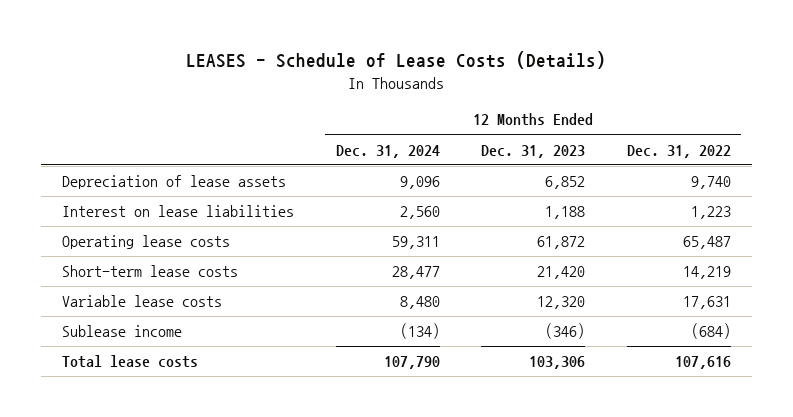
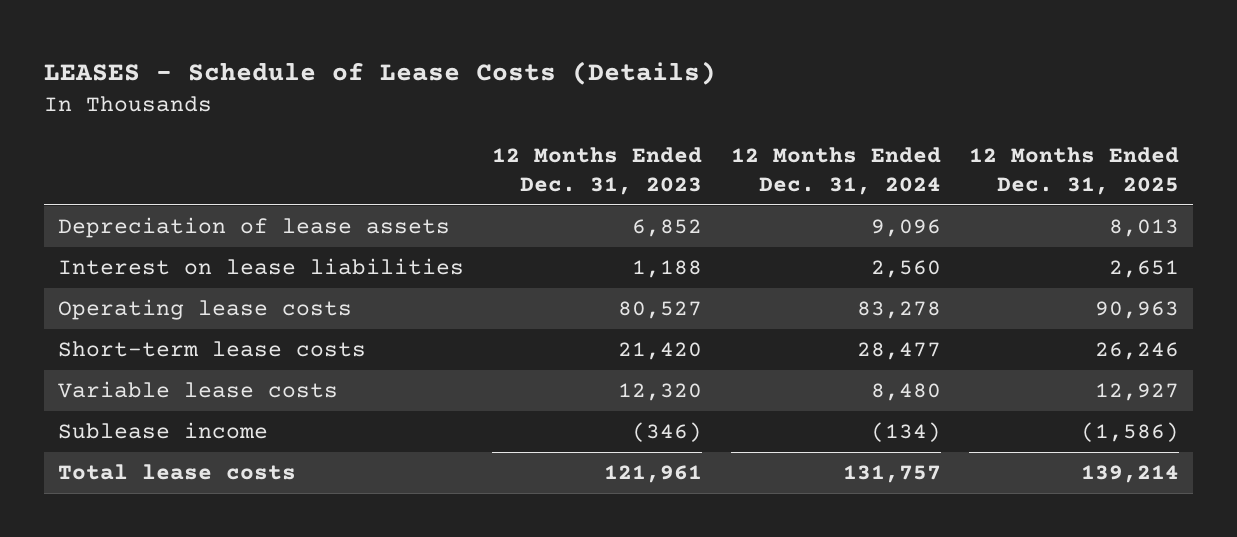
- | 12 Months Ended Dec. 31, 2024 | 12 Months Ended Dec. 31, 2023 | 12 Months Ended Dec. 31, 2022
+ | 12 Months Ended Dec. 31, 2023 | 12 Months Ended Dec. 31, 2024 | 12 Months Ended Dec. 31, 2025
- Operating lease costs | 59,311 | 61,872 | 65,487
+ Operating lease costs | 80,527 | 83,278 | 90,963
- Total lease costs | 107,790 | 103,306 | 107,616
+ Total lease costs | 121,961 | 131,757 | 139,214

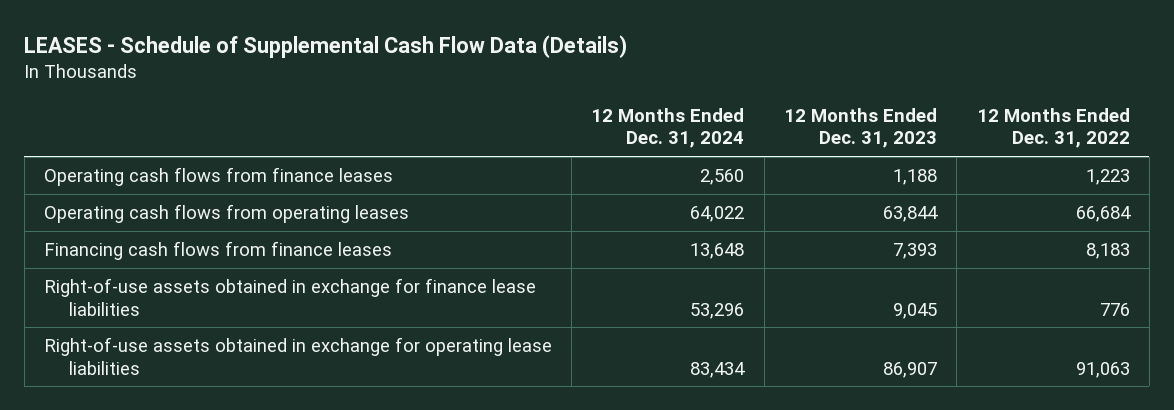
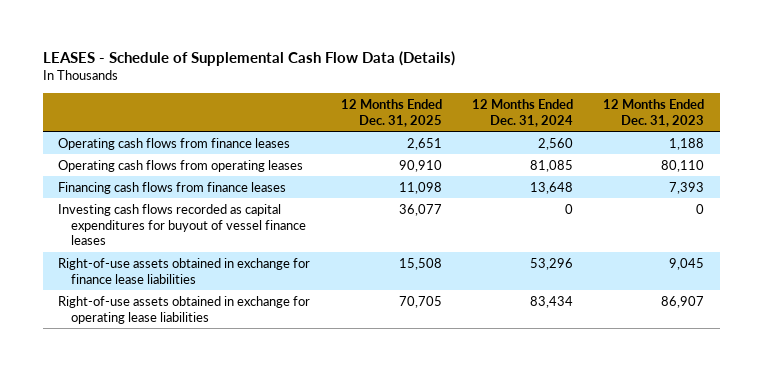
- | 12 Months Ended Dec. 31, 2024 | 12 Months Ended Dec. 31, 2023 | 12 Months Ended Dec. 31, 2022
+ | 12 Months Ended Dec. 31, 2025 | 12 Months Ended Dec. 31, 2024 | 12 Months Ended Dec. 31, 2023
- Operating cash flows from operating leases | 64,022 | 63,844 | 66,684
+ Operating cash flows from operating leases | 90,910 | 81,085 | 80,110
+ Investing cash flows recorded as capital expenditures for buyout of vessel finance leases | 36,077 | 0 | 0

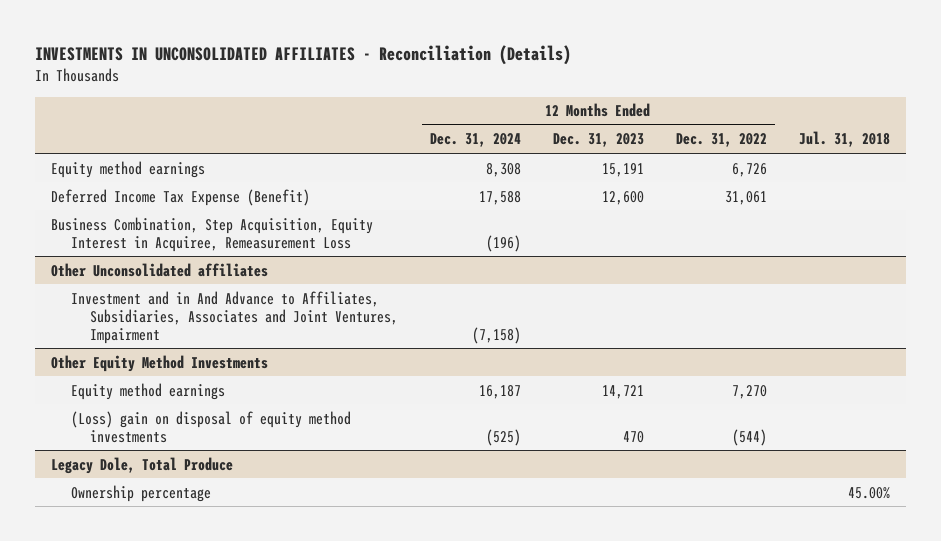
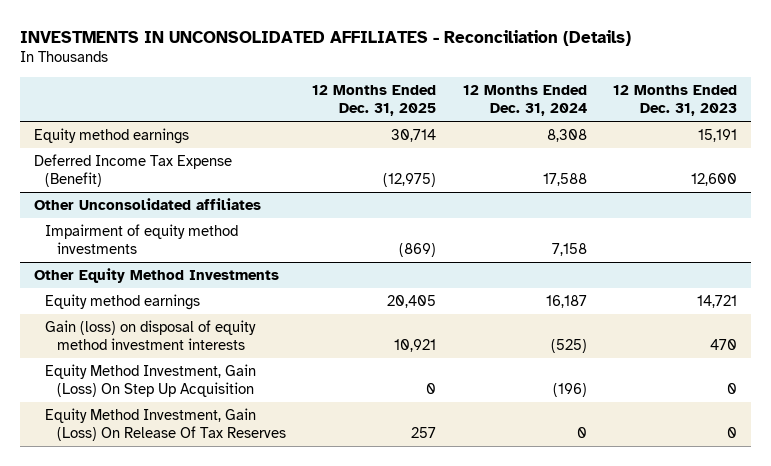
- | 12 Months Ended Dec. 31, 2024 | 12 Months Ended Dec. 31, 2023 | 12 Months Ended Dec. 31, 2022 | Jul. 31, 2018
+ | 12 Months Ended Dec. 31, 2025 | 12 Months Ended Dec. 31, 2024 | 12 Months Ended Dec. 31, 2023
- Business Combination, Step Acquisition, Equity Interest in Acquiree, Remeasurement Loss | (196) | | |
@ Other Unconsolidated affiliates
- Investment and in And Advance to Affiliates, Subsidiaries, Associates and Joint Ventures, Impairment | (7,158) | | |
+ Impairment of equity method investments | (869) | 7,158 |
@ Other Equity Method Investments
- (Loss) gain on disposal of equity method investments | (525) | 470 | (544) |
- Legacy Dole, Total Produce
- Ownership percentage | | | | 45.00%
@ Other Equity Method Investments
+ Gain (loss) on disposal of equity method investment interests | 10,921 | (525) | 470
+ Equity Method Investment, Gain (Loss) On Step Up Acquisition | 0 | (196) | 0
+ Equity Method Investment, Gain (Loss) On Release Of Tax Reserves | 257 | 0 | 0

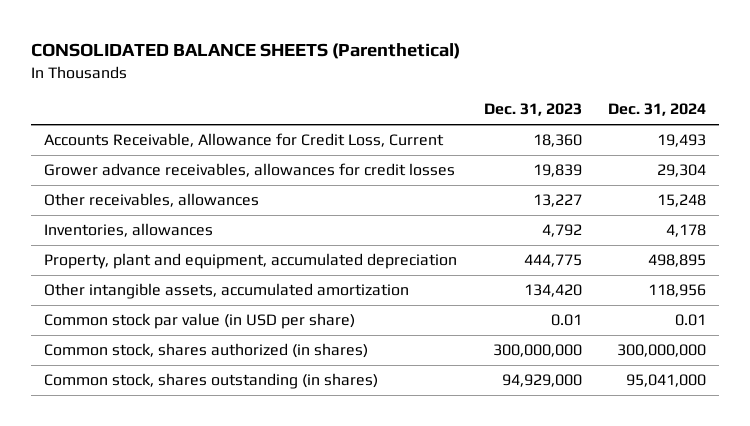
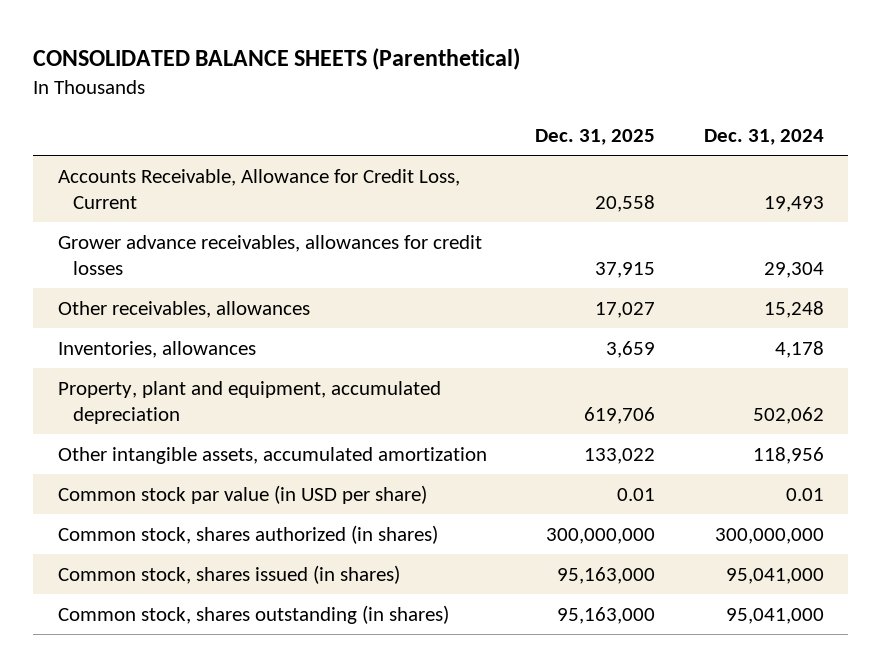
- | Dec. 31, 2023 | Dec. 31, 2024
+ | Dec. 31, 2025 | Dec. 31, 2024
- Property, plant and equipment, accumulated depreciation | 444,775 | 498,895
+ Property, plant and equipment, accumulated depreciation | 619,706 | 502,062
+ Common stock, shares issued (in shares) | 95,163,000 | 95,041,000

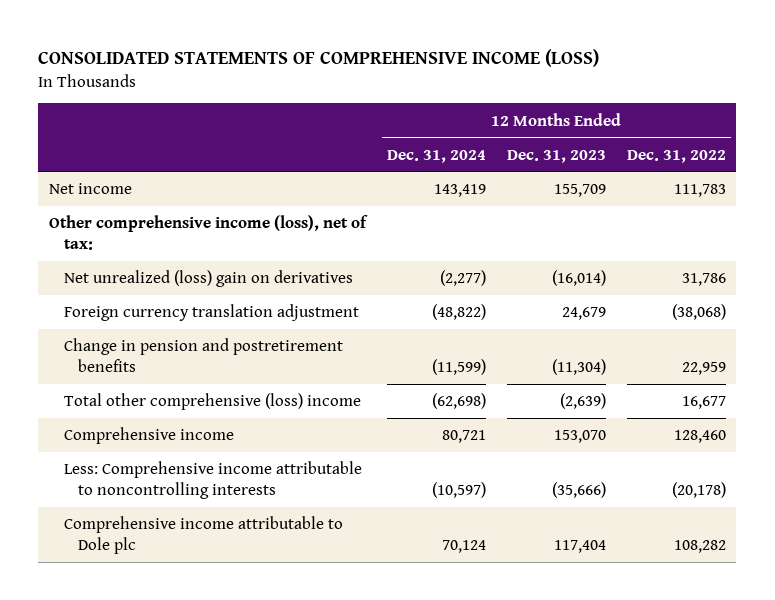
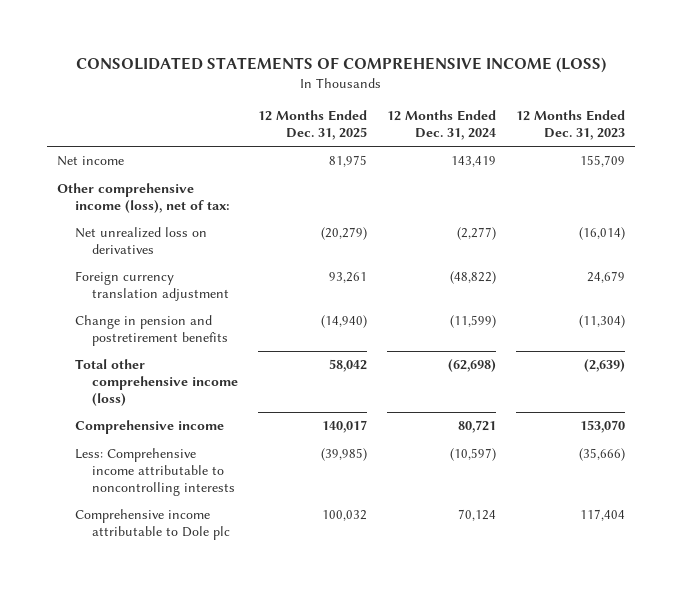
- | 12 Months Ended Dec. 31, 2024 | 12 Months Ended Dec. 31, 2023 | 12 Months Ended Dec. 31, 2022
+ | 12 Months Ended Dec. 31, 2025 | 12 Months Ended Dec. 31, 2024 | 12 Months Ended Dec. 31, 2023
- Net unrealized (loss) gain on derivatives | (2,277) | (16,014) | 31,786
+ Net unrealized loss on derivatives | (20,279) | (2,277) | (16,014)
- Total other comprehensive (loss) income | (62,698) | (2,639) | 16,677
+ Total other comprehensive income (loss) | 58,042 | (62,698) | (2,639)

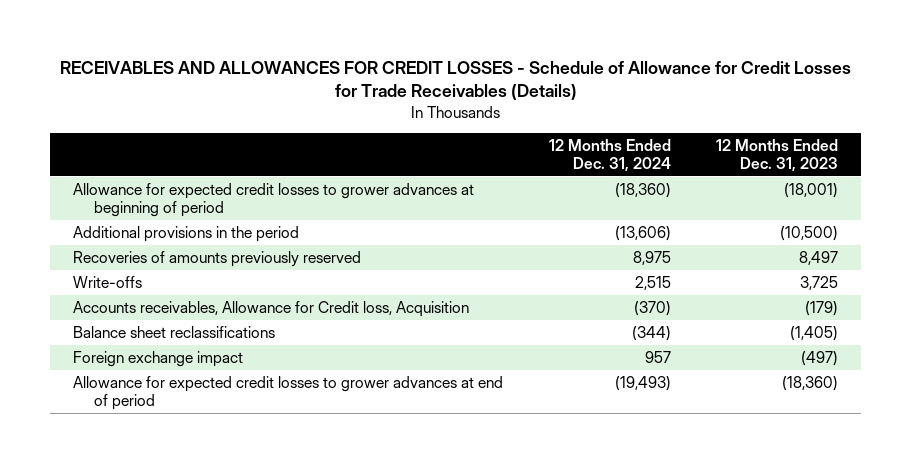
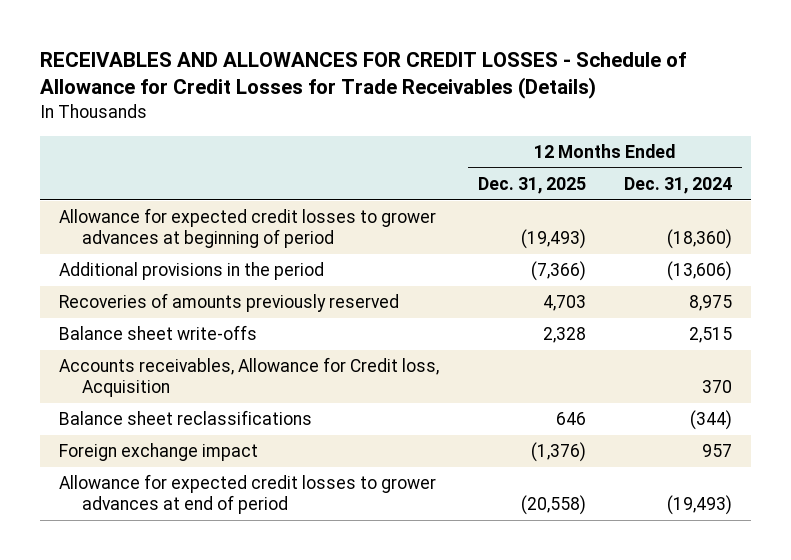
- | 12 Months Ended Dec. 31, 2024 | 12 Months Ended Dec. 31, 2023
+ | 12 Months Ended Dec. 31, 2025 | 12 Months Ended Dec. 31, 2024
- Write-offs | 2,515 | 3,725
- Accounts receivables, Allowance for Credit loss, Acquisition | (370) | (179)
+ Balance sheet write-offs | 2,328 | 2,515
+ Accounts receivables, Allowance for Credit loss, Acquisition | | 370

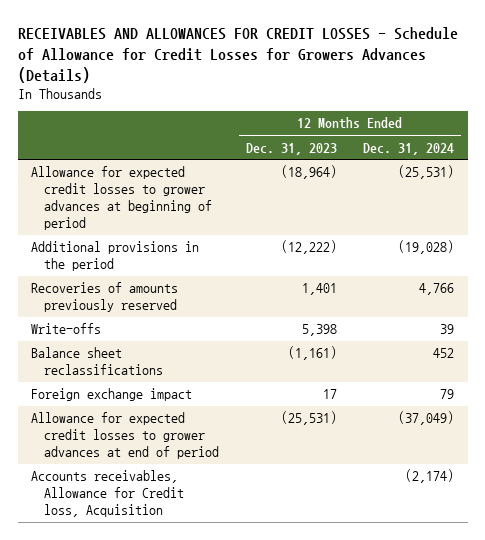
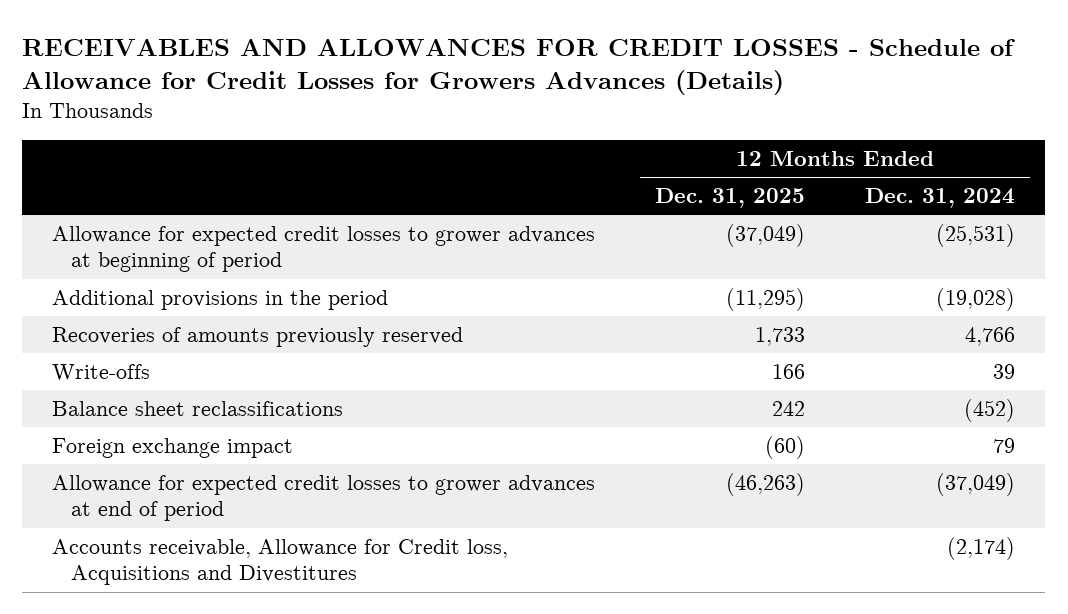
- | 12 Months Ended Dec. 31, 2023 | 12 Months Ended Dec. 31, 2024
+ | 12 Months Ended Dec. 31, 2025 | 12 Months Ended Dec. 31, 2024
- Balance sheet reclassifications | (1,161) | 452
+ Balance sheet reclassifications | 242 | (452)
- Accounts receivables, Allowance for Credit loss, Acquisition | | (2,174)
+ Accounts receivable, Allowance for Credit loss, Acquisitions and Divestitures | | (2,174)

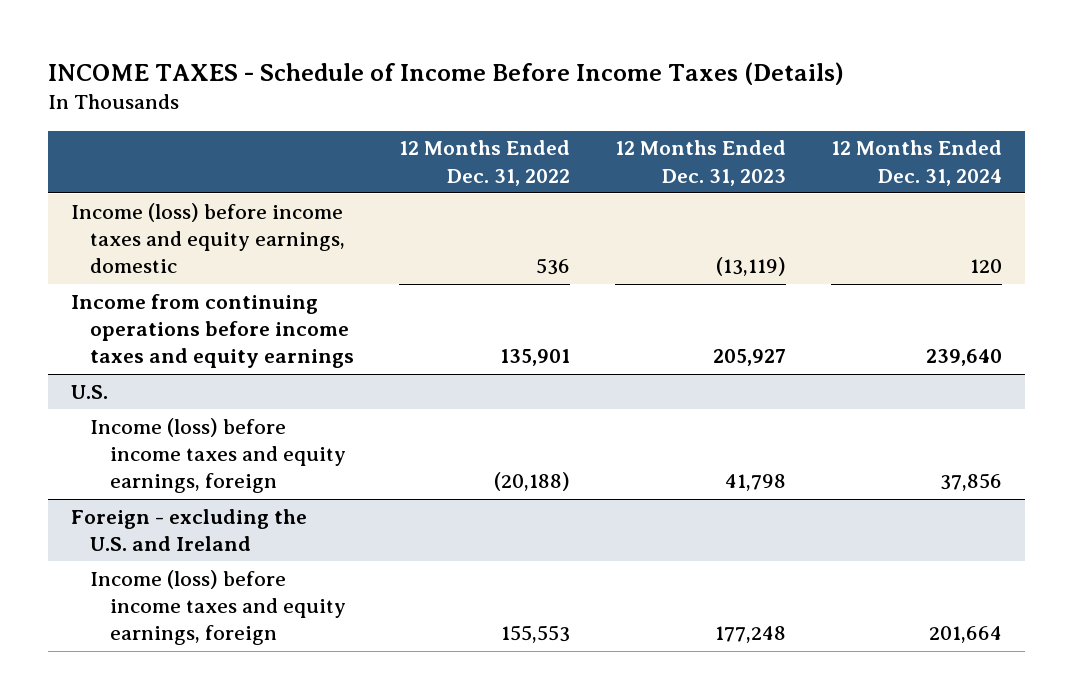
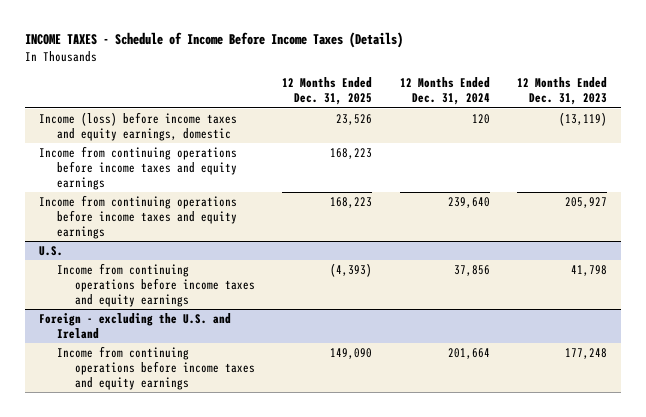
- | 12 Months Ended Dec. 31, 2022 | 12 Months Ended Dec. 31, 2023 | 12 Months Ended Dec. 31, 2024
+ | 12 Months Ended Dec. 31, 2025 | 12 Months Ended Dec. 31, 2024 | 12 Months Ended Dec. 31, 2023
+ Income from continuing operations before income taxes and equity earnings | 168,223 | |
@ U.S.
- Income (loss) before income taxes and equity earnings, foreign | (20,188) | 41,798 | 37,856
+ Income from continuing operations before income taxes and equity earnings | (4,393) | 37,856 | 41,798
@ Foreign - excluding the U.S. and Ireland
- Income (loss) before income taxes and equity earnings, foreign | 155,553 | 177,248 | 201,664
+ Income from continuing operations before income taxes and equity earnings | 149,090 | 201,664 | 177,248

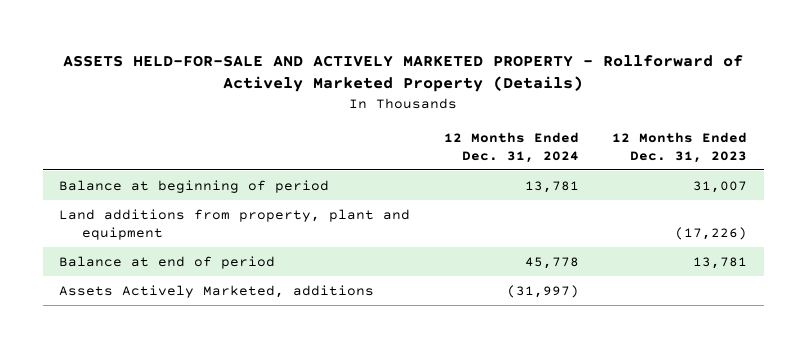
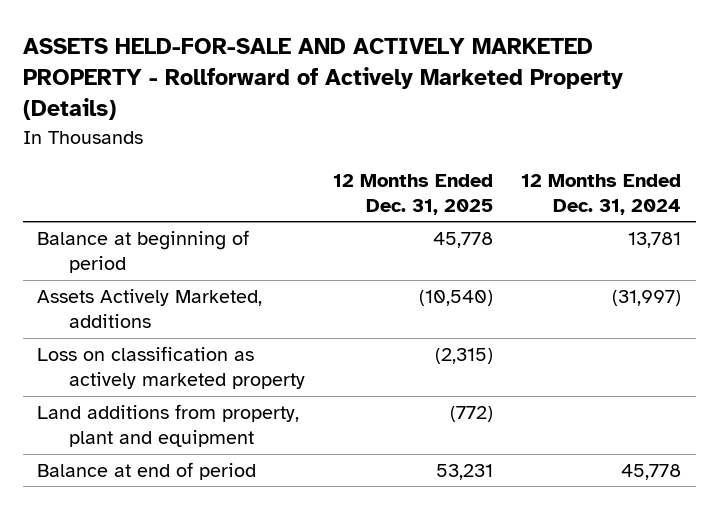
- | 12 Months Ended Dec. 31, 2024 | 12 Months Ended Dec. 31, 2023
+ | 12 Months Ended Dec. 31, 2025 | 12 Months Ended Dec. 31, 2024
moved up: Assets Actively Marketed, additions | (10,540) | (31,997)
+ Loss on classification as actively marketed property | (2,315) |

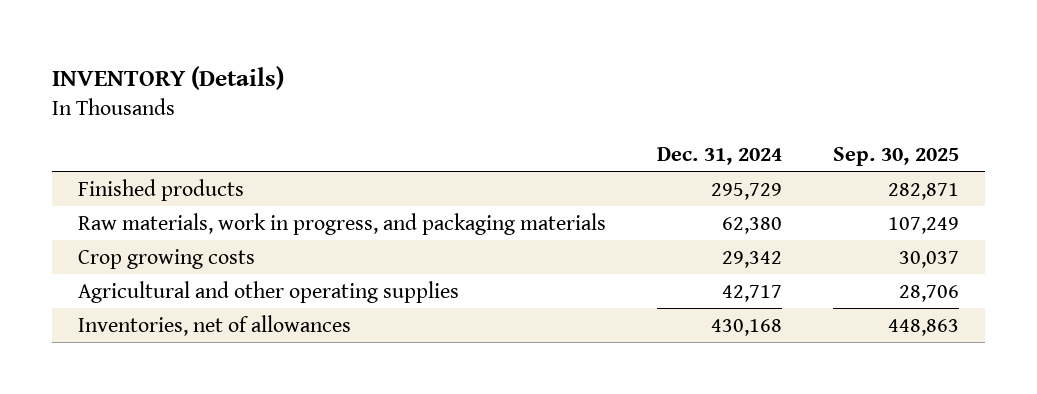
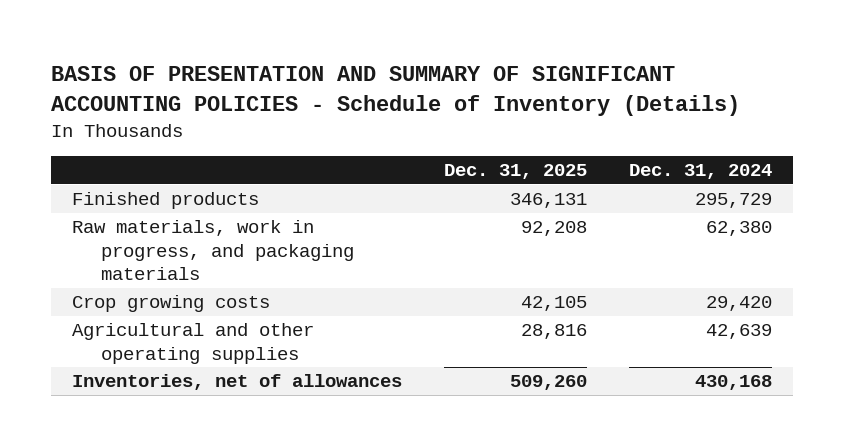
- INVENTORY (Details)
+ BASIS OF PRESENTATION AND SUMMARY OF SIGNIFICANT ACCOUNTING POLICIES - Schedule of Inventory (Details)
- | Dec. 31, 2024 | Sep. 30, 2025
+ | Dec. 31, 2025 | Dec. 31, 2024
- Crop growing costs | 29,342 | 30,037
- Agricultural and other operating supplies | 42,717 | 28,706
+ Crop growing costs | 42,105 | 29,420
+ Agricultural and other operating supplies | 28,816 | 42,639

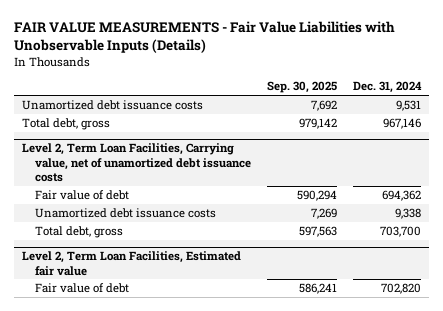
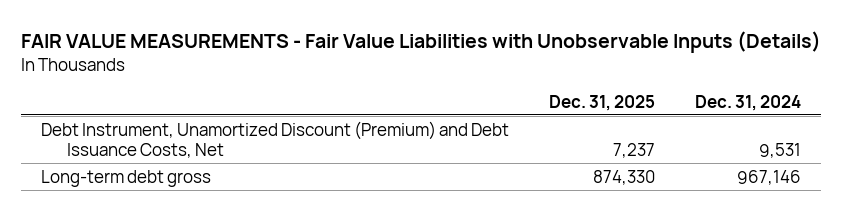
- | Sep. 30, 2025 | Dec. 31, 2024
+ | Dec. 31, 2025 | Dec. 31, 2024
- Unamortized debt issuance costs | 7,692 | 9,531
- Total debt, gross | 979,142 | 967,146
- Level 2, Term Loan Facilities, Carrying value, net of unamortized debt issuance costs
- Fair value of debt | 590,294 | 694,362
- Unamortized debt issuance costs | 7,269 | 9,338
- Total debt, gross | 597,563 | 703,700
- Level 2, Term Loan Facilities, Estimated fair value
- Fair value of debt | 586,241 | 702,820
+ Debt Instrument, Unamortized Discount (Premium) and Debt Issuance Costs, Net | 7,237 | 9,531
+ Long-term debt gross | 874,330 | 967,146

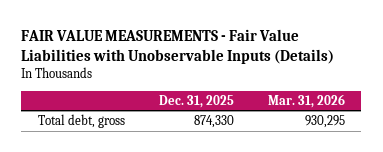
- | Dec. 31, 2025 | Dec. 31, 2024
+ | Dec. 31, 2025 | Mar. 31, 2026
- Debt Instrument, Unamortized Discount (Premium) and Debt Issuance Costs, Net | 7,237 | 9,531
- Long-term debt gross | 874,330 | 967,146
+ Total debt, gross | 874,330 | 930,295

